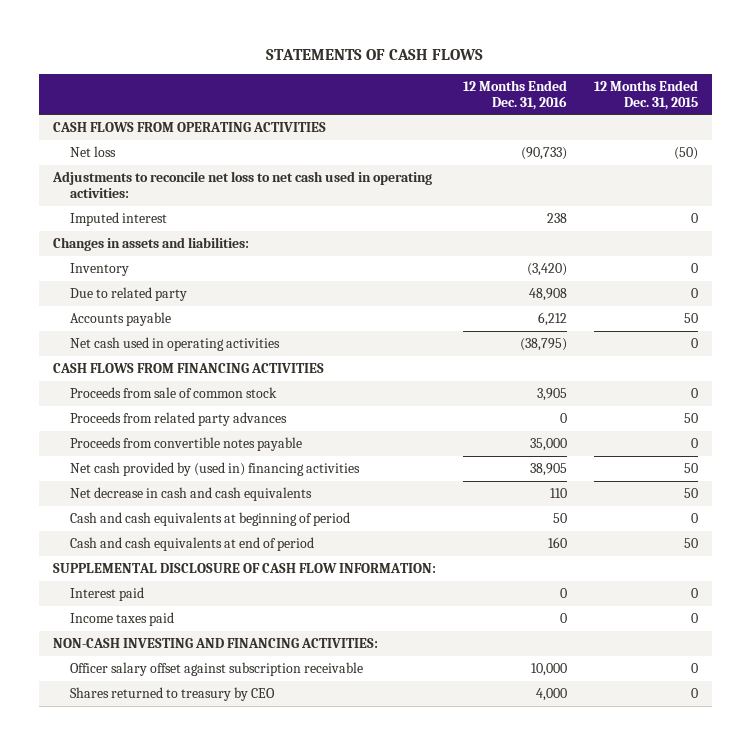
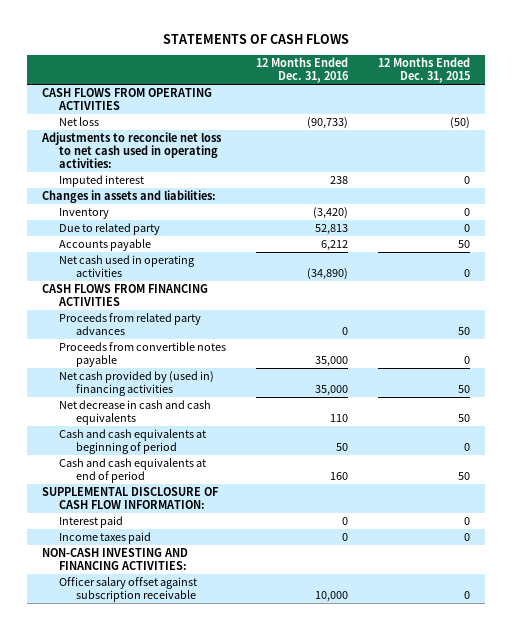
- Due to related party | 48,908 | 0
+ Due to related party | 52,813 | 0
- Net cash used in operating activities | (38,795) | 0
+ Net cash used in operating activities | (34,890) | 0
- Proceeds from sale of common stock | 3,905 | 0
- Net cash provided by (used in) financing activities | 38,905 | 50
+ Net cash provided by (used in) financing activities | 35,000 | 50
- Shares returned to treasury by CEO | 4,000 | 0

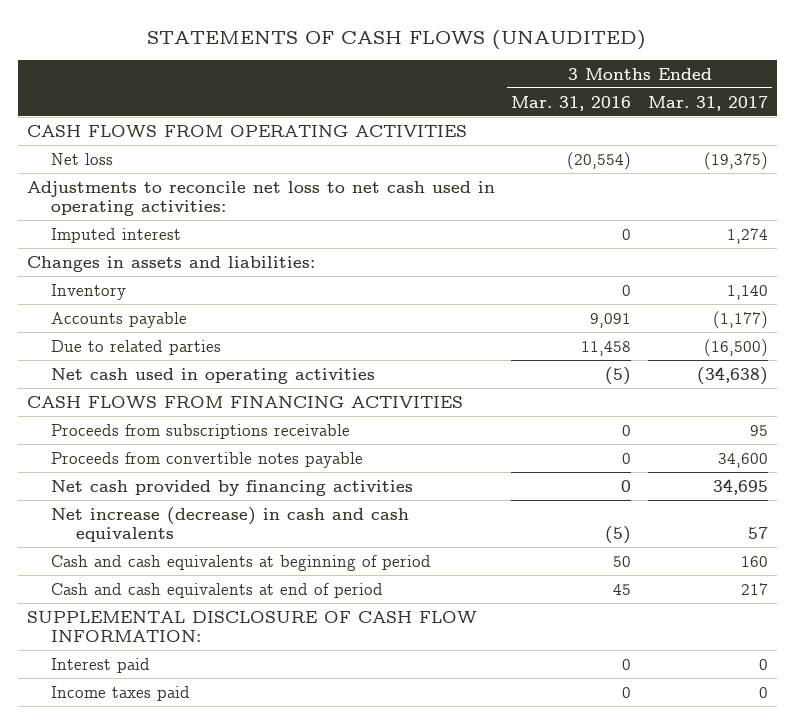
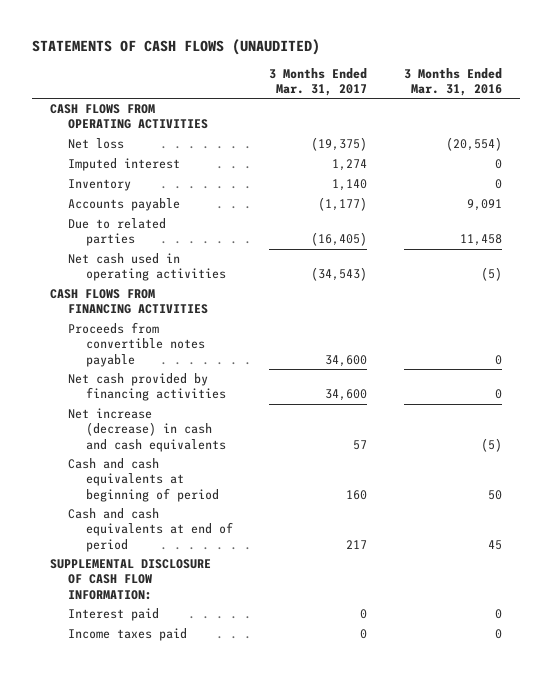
- | 3 Months Ended Mar. 31, 2016 | 3 Months Ended Mar. 31, 2017
+ | 3 Months Ended Mar. 31, 2017 | 3 Months Ended Mar. 31, 2016
- Adjustments to reconcile net loss to net cash used in operating activities:
- Changes in assets and liabilities:
- Due to related parties | 11,458 | (16,500)
- Net cash used in operating activities | (5) | (34,638)
+ Due to related parties | (16,405) | 11,458
+ Net cash used in operating activities | (34,543) | (5)
- Proceeds from subscriptions receivable | 0 | 95
- Net cash provided by financing activities | 0 | 34,695
+ Net cash provided by financing activities | 34,600 | 0

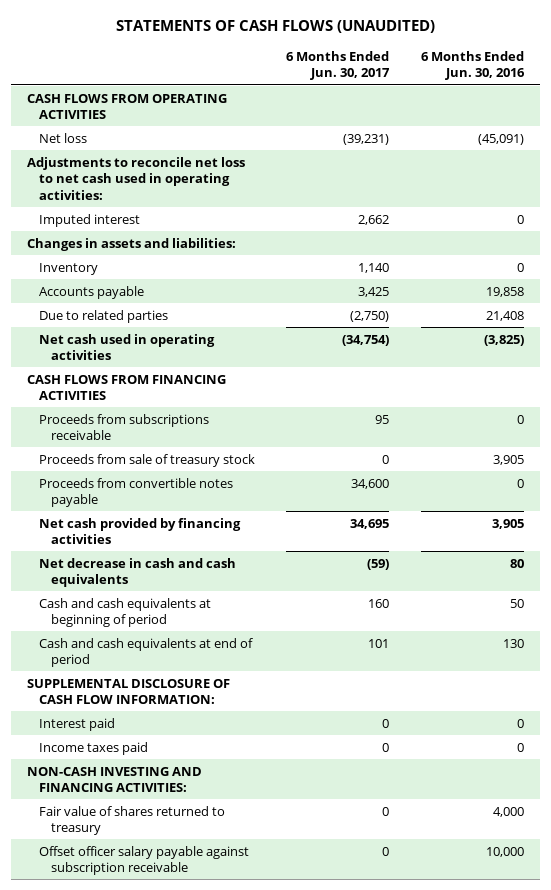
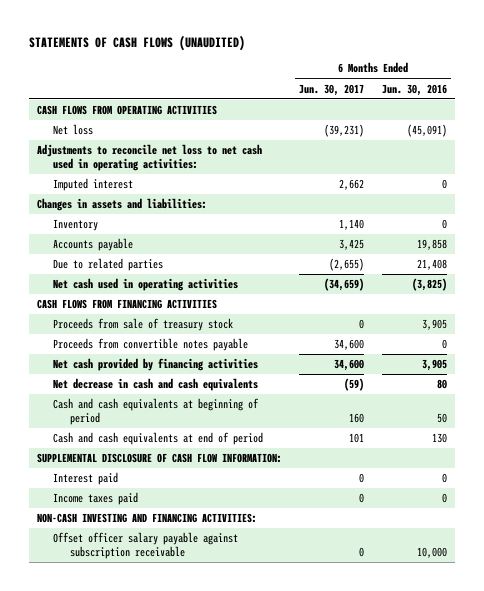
- Due to related parties | (2,750) | 21,408
- Net cash used in operating activities | (34,754) | (3,825)
+ Due to related parties | (2,655) | 21,408
+ Net cash used in operating activities | (34,659) | (3,825)
- Proceeds from subscriptions receivable | 95 | 0
- Net cash provided by financing activities | 34,695 | 3,905
+ Net cash provided by financing activities | 34,600 | 3,905
- Fair value of shares returned to treasury | 0 | 4,000

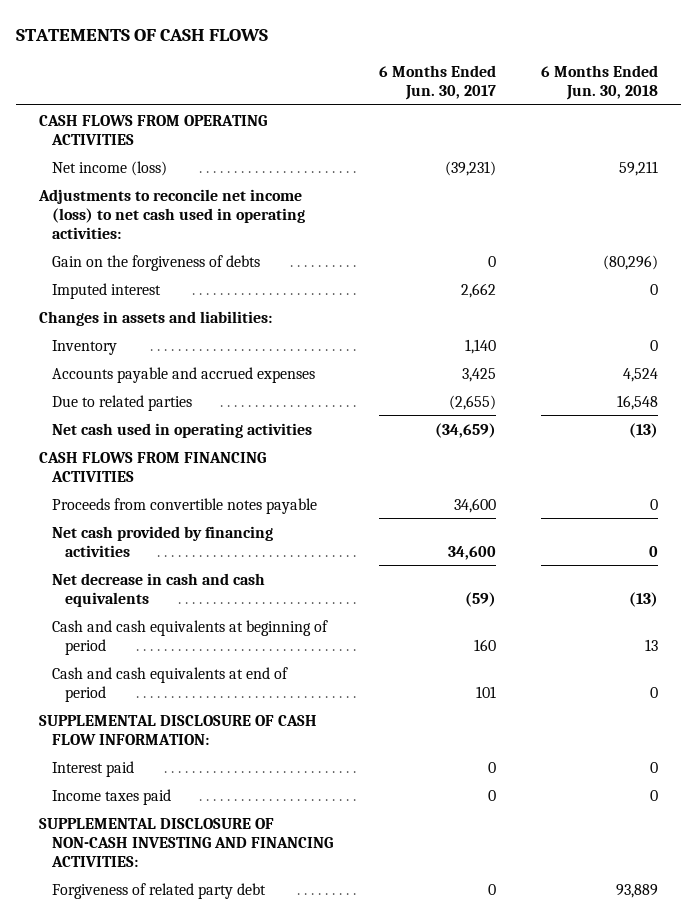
- STATEMENTS OF CASH FLOWS (UNAUDITED)
+ STATEMENTS OF CASH FLOWS
- | 6 Months Ended Jun. 30, 2017 | 6 Months Ended Jun. 30, 2016
+ | 6 Months Ended Jun. 30, 2017 | 6 Months Ended Jun. 30, 2018
- Net loss | (39,231) | (45,091)
- Adjustments to reconcile net loss to net cash used in operating activities:
+ Net income (loss) | (39,231) | 59,211
+ Adjustments to reconcile net income (loss) to net cash used in operating activities:
+ Gain on the forgiveness of debts | 0 | (80,296)
- Accounts payable | 3,425 | 19,858
+ Accounts payable and accrued expenses | 3,425 | 4,524
- Proceeds from sale of treasury stock | 0 | 3,905
- NON-CASH INVESTING AND FINANCING ACTIVITIES:
- Offset officer salary payable against subscription receivable | 0 | 10,000
+ SUPPLEMENTAL DISCLOSURE OF NON-CASH INVESTING AND FINANCING ACTIVITIES:
+ Forgiveness of related party debt | 0 | 93,889

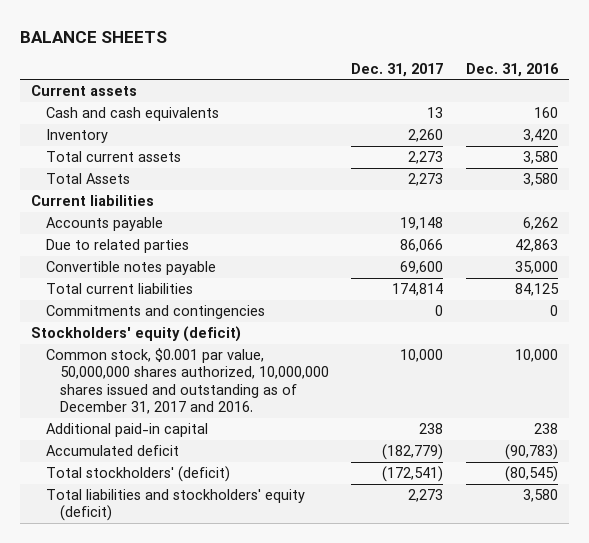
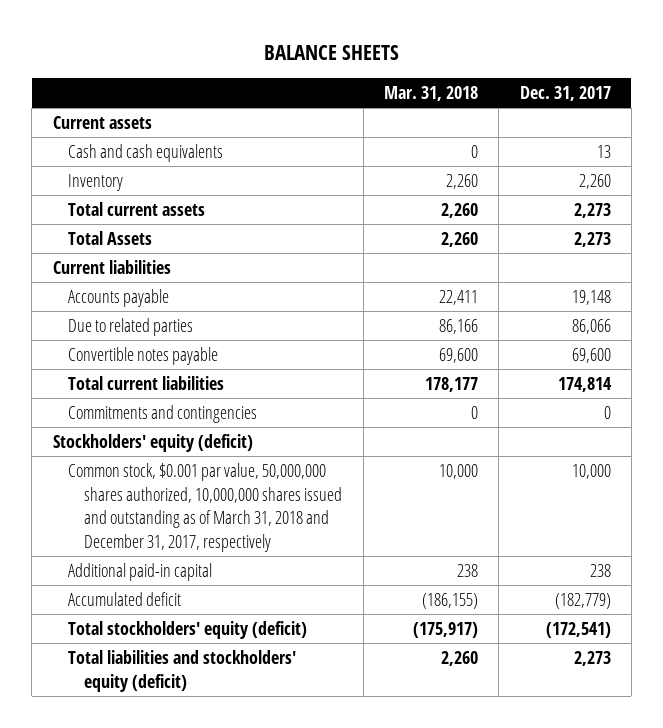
- | Dec. 31, 2017 | Dec. 31, 2016
+ | Mar. 31, 2018 | Dec. 31, 2017
- Common stock, $0.001 par value, 50,000,000 shares authorized, 10,000,000 shares issued and outstanding as of December 31, 2017 and 2016. | 10,000 | 10,000
+ Common stock, $0.001 par value, 50,000,000 shares authorized, 10,000,000 shares issued and outstanding as of March 31, 2018 and December 31, 2017, respectively | 10,000 | 10,000
- Total stockholders' (deficit) | (172,541) | (80,545)
+ Total stockholders' equity (deficit) | (175,917) | (172,541)

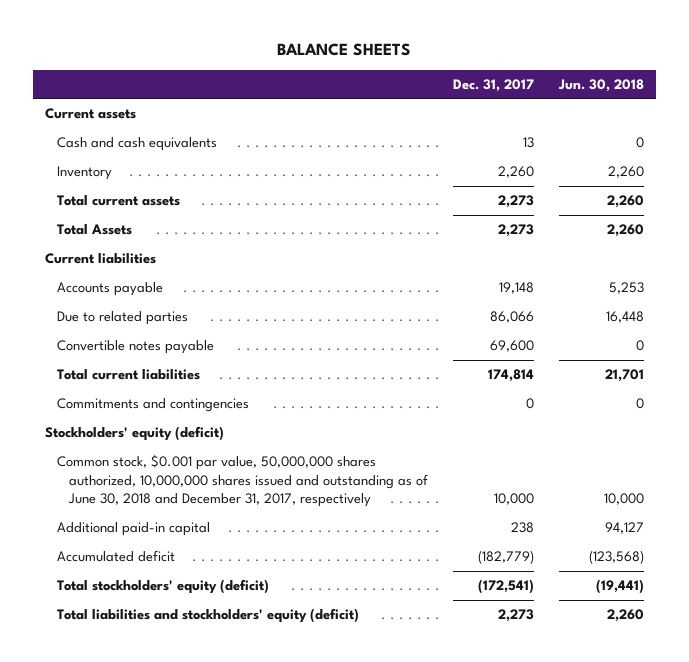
- | Mar. 31, 2018 | Dec. 31, 2017
+ | Dec. 31, 2017 | Jun. 30, 2018
- Common stock, $0.001 par value, 50,000,000 shares authorized, 10,000,000 shares issued and outstanding as of March 31, 2018 and December 31, 2017, respectively | 10,000 | 10,000
+ Common stock, $0.001 par value, 50,000,000 shares authorized, 10,000,000 shares issued and outstanding as of June 30, 2018 and December 31, 2017, respectively | 10,000 | 10,000

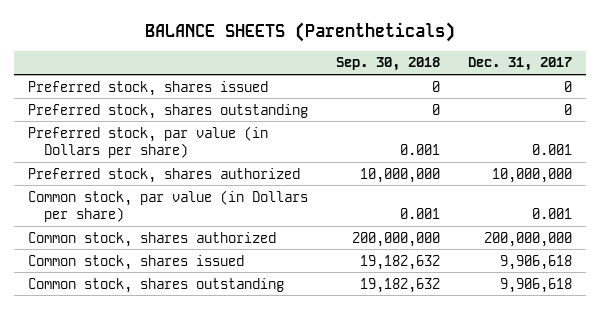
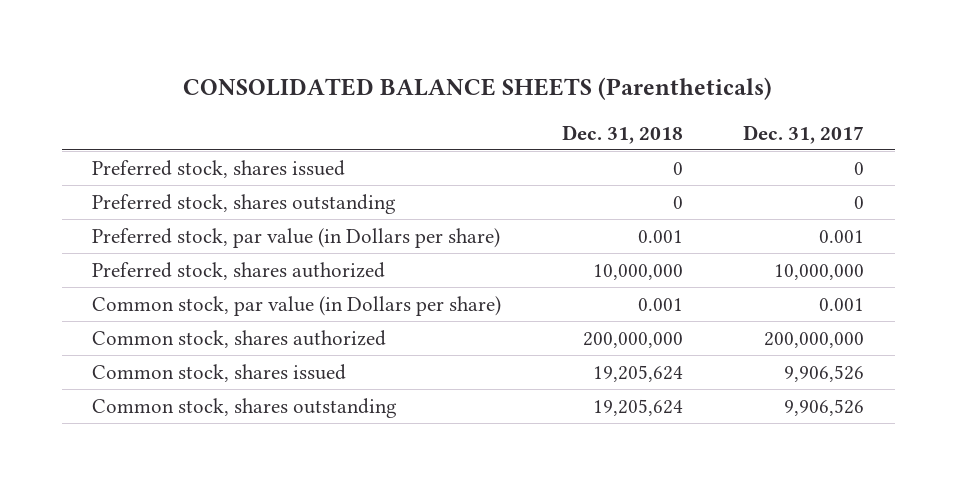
- BALANCE SHEETS (Parentheticals)
+ CONSOLIDATED BALANCE SHEETS (Parentheticals)
- | Sep. 30, 2018 | Dec. 31, 2017
+ | Dec. 31, 2018 | Dec. 31, 2017
- Common stock, shares issued | 19,182,632 | 9,906,618
- Common stock, shares outstanding | 19,182,632 | 9,906,618
+ Common stock, shares issued | 19,205,624 | 9,906,526
+ Common stock, shares outstanding | 19,205,624 | 9,906,526

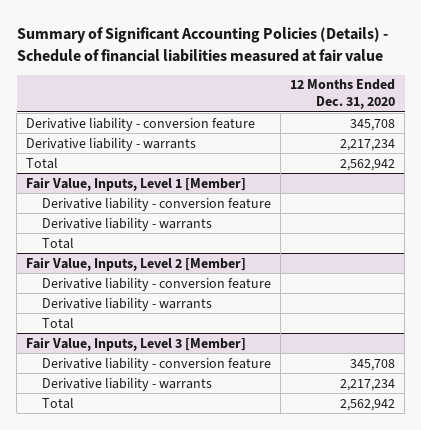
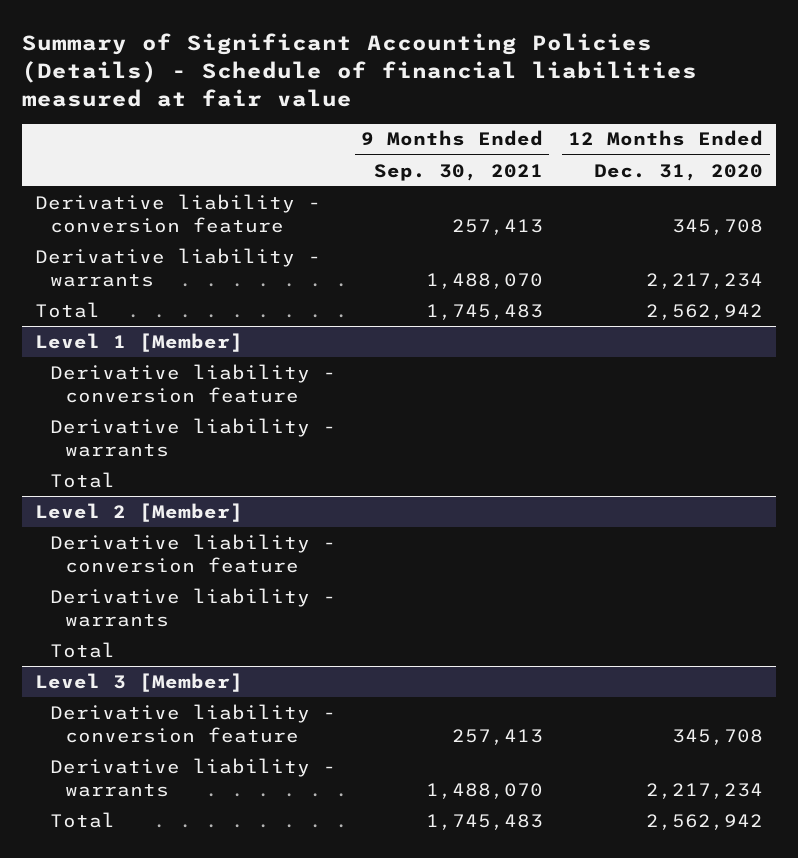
- | 12 Months Ended Dec. 31, 2020
+ | 9 Months Ended Sep. 30, 2021 | 12 Months Ended Dec. 31, 2020
- Fair Value, Inputs, Level 1 [Member]
+ Level 1 [Member]
- Fair Value, Inputs, Level 2 [Member]
+ Level 2 [Member]
- Fair Value, Inputs, Level 3 [Member]
+ Level 3 [Member]

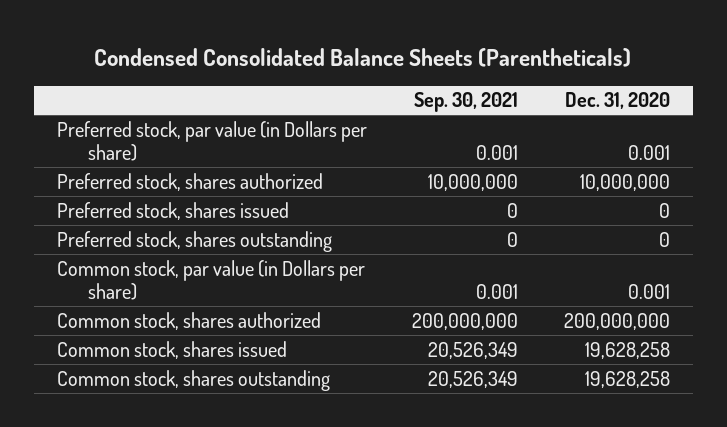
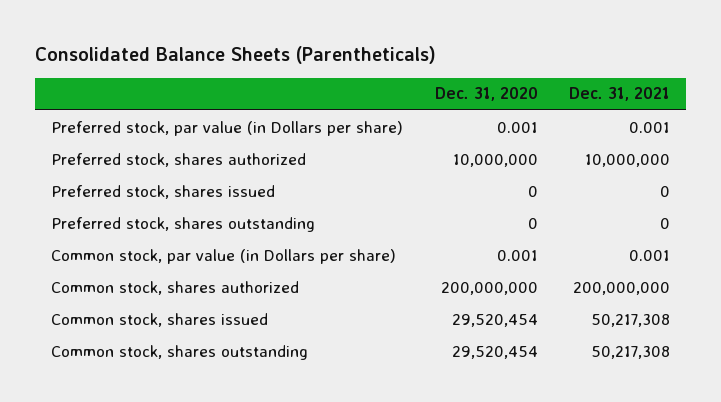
- Condensed Consolidated Balance Sheets (Parentheticals)
+ Consolidated Balance Sheets (Parentheticals)
- | Sep. 30, 2021 | Dec. 31, 2020
+ | Dec. 31, 2020 | Dec. 31, 2021
- Common stock, shares issued | 20,526,349 | 19,628,258
- Common stock, shares outstanding | 20,526,349 | 19,628,258
+ Common stock, shares issued | 29,520,454 | 50,217,308
+ Common stock, shares outstanding | 29,520,454 | 50,217,308

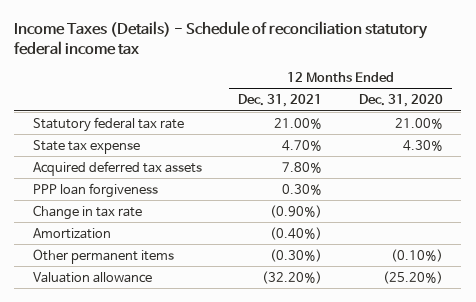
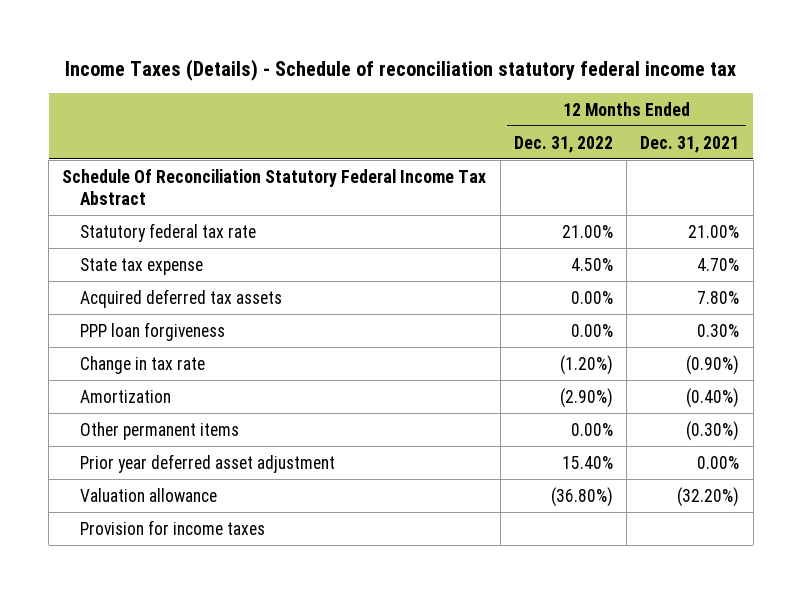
- | 12 Months Ended Dec. 31, 2021 | 12 Months Ended Dec. 31, 2020
+ | 12 Months Ended Dec. 31, 2022 | 12 Months Ended Dec. 31, 2021
+ Schedule Of Reconciliation Statutory Federal Income Tax Abstract
+ Prior year deferred asset adjustment | 15.40% | 0.00%
+ Provision for income taxes

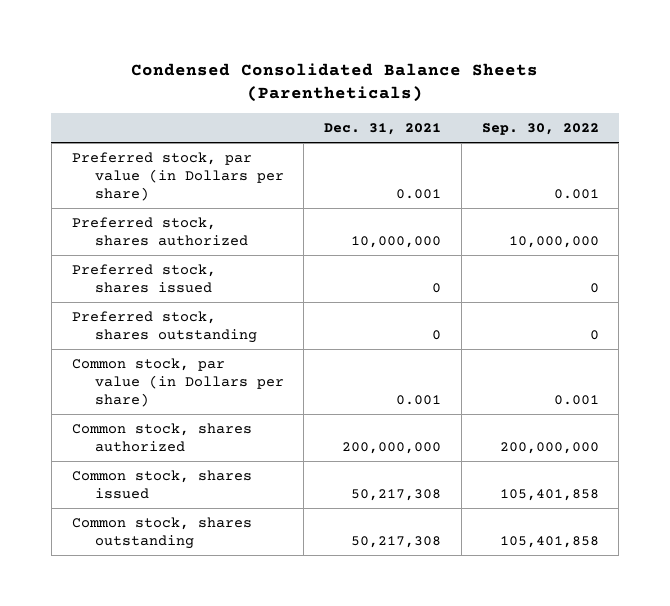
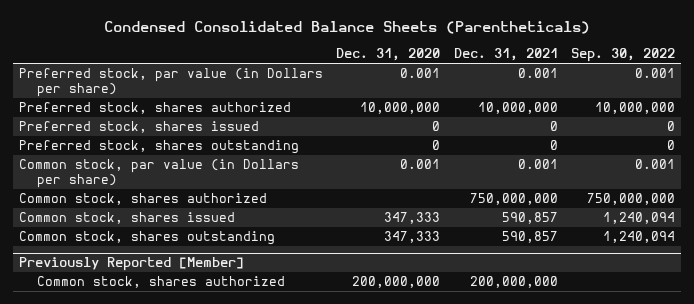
- | Dec. 31, 2021 | Sep. 30, 2022
+ | Dec. 31, 2020 | Dec. 31, 2021 | Sep. 30, 2022
- Common stock, shares authorized | 200,000,000 | 200,000,000
- Common stock, shares issued | 50,217,308 | 105,401,858
- Common stock, shares outstanding | 50,217,308 | 105,401,858
+ Common stock, shares authorized | | 750,000,000 | 750,000,000
+ Common stock, shares issued | 347,333 | 590,857 | 1,240,094
+ Common stock, shares outstanding | 347,333 | 590,857 | 1,240,094
+ Previously Reported [Member]
+ Common stock, shares authorized | 200,000,000 | 200,000,000 |

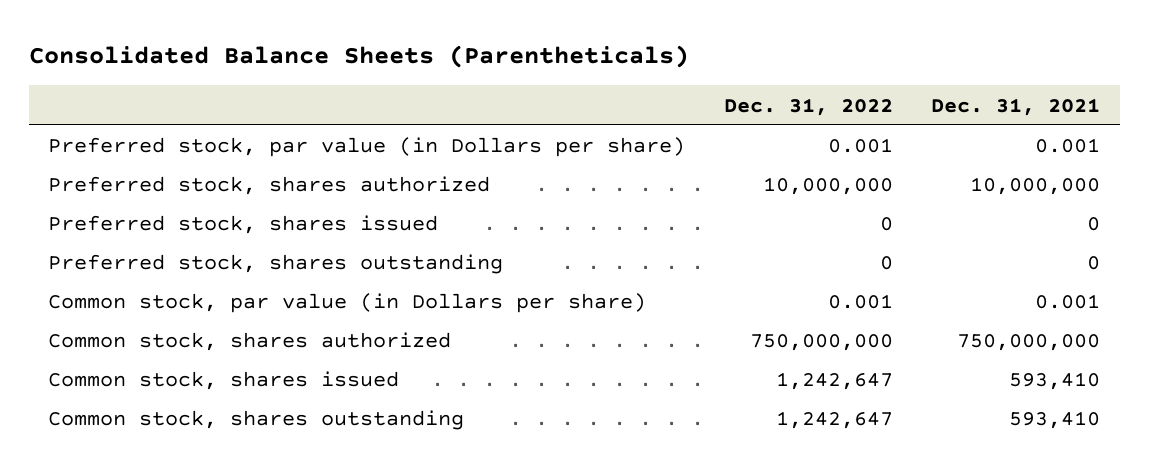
- Condensed Consolidated Balance Sheets (Parentheticals)
+ Consolidated Balance Sheets (Parentheticals)
- | Dec. 31, 2020 | Dec. 31, 2021 | Sep. 30, 2022
+ | Dec. 31, 2022 | Dec. 31, 2021
- Common stock, shares issued | 347,333 | 590,857 | 1,240,094
- Common stock, shares outstanding | 347,333 | 590,857 | 1,240,094
- Previously Reported [Member]
- Common stock, shares authorized | 200,000,000 | 200,000,000 |
+ Common stock, shares issued | 1,242,647 | 593,410
+ Common stock, shares outstanding | 1,242,647 | 593,410

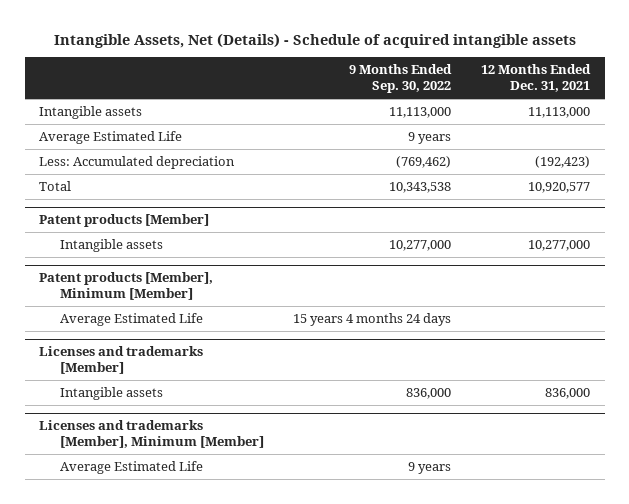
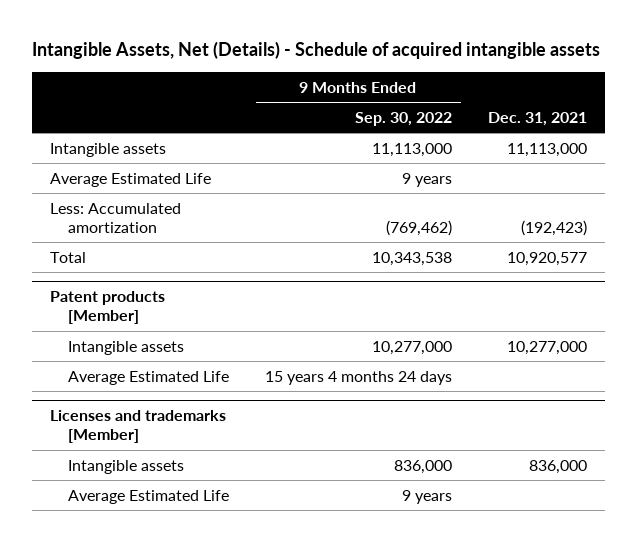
- | 9 Months Ended Sep. 30, 2022 | 12 Months Ended Dec. 31, 2021
+ | 9 Months Ended Sep. 30, 2022 | Dec. 31, 2021
- Less: Accumulated depreciation | (769,462) | (192,423)
+ Less: Accumulated amortization | (769,462) | (192,423)
- Patent products [Member], Minimum [Member]
- Licenses and trademarks [Member], Minimum [Member]

